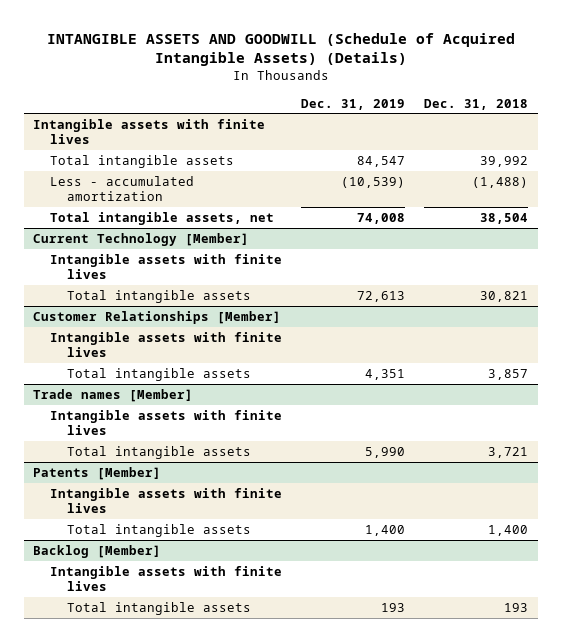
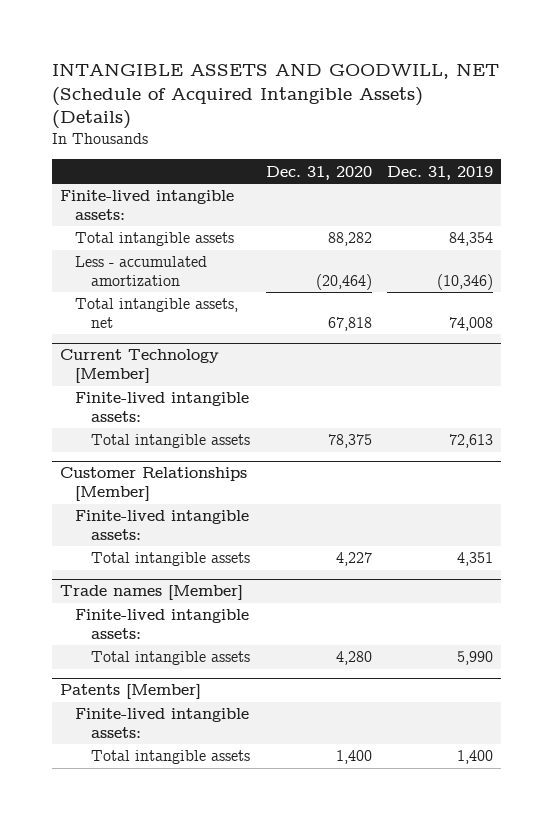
- INTANGIBLE ASSETS AND GOODWILL (Schedule of Acquired Intangible Assets) (Details)
+ INTANGIBLE ASSETS AND GOODWILL, NET (Schedule of Acquired Intangible Assets) (Details)
- | Dec. 31, 2019 | Dec. 31, 2018
+ | Dec. 31, 2020 | Dec. 31, 2019
- Intangible assets with finite lives
- Total intangible assets | 84,547 | 39,992
- Less - accumulated amortization | (10,539) | (1,488)
+ Finite-lived intangible assets:
+ Total intangible assets | 88,282 | 84,354
+ Less - accumulated amortization | (20,464) | (10,346)
@ Current Technology [Member]
- Intangible assets with finite lives
+ Finite-lived intangible assets:
@ Customer Relationships [Member]
- Intangible assets with finite lives
+ Finite-lived intangible assets:
@ Trade names [Member]
- Intangible assets with finite lives
+ Finite-lived intangible assets:
@ Patents [Member]
- Intangible assets with finite lives
+ Finite-lived intangible assets:
- Backlog [Member]
- Intangible assets with finite lives
- Total intangible assets | 193 | 193

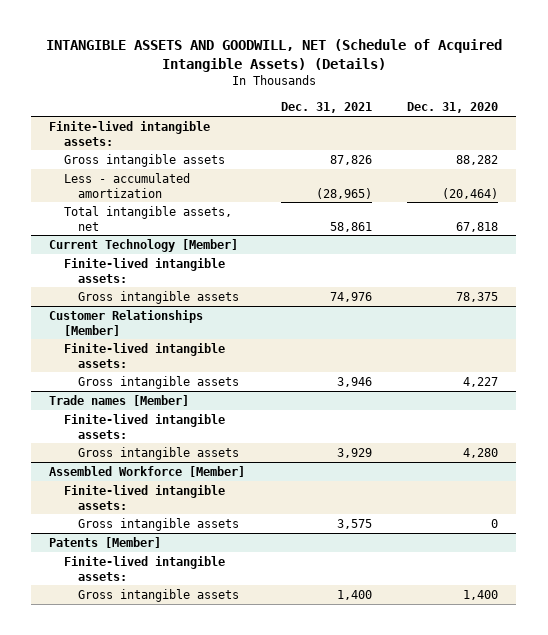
- | Dec. 31, 2020 | Dec. 31, 2019
+ | Dec. 31, 2021 | Dec. 31, 2020
- Total intangible assets | 88,282 | 84,354
+ Gross intangible assets | 87,826 | 88,282
@ Current Technology [Member]
- Total intangible assets | 78,375 | 72,613
+ Gross intangible assets | 74,976 | 78,375
@ Customer Relationships [Member]
- Total intangible assets | 4,227 | 4,351
+ Gross intangible assets | 3,946 | 4,227
@ Trade names [Member]
- Total intangible assets | 4,280 | 5,990
+ Gross intangible assets | 3,929 | 4,280
+ Assembled Workforce [Member]
+ Finite-lived intangible assets:
+ Gross intangible assets | 3,575 | 0
@ Patents [Member]
- Total intangible assets | 1,400 | 1,400
+ Gross intangible assets | 1,400 | 1,400

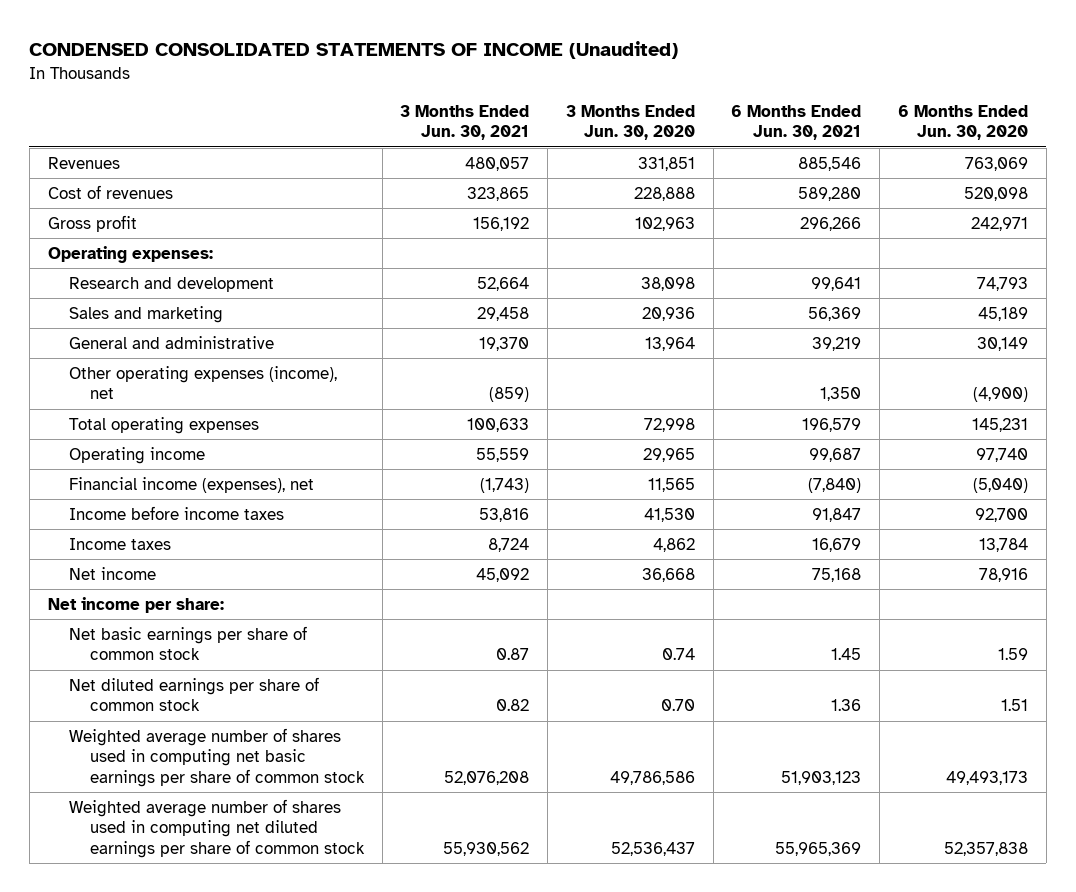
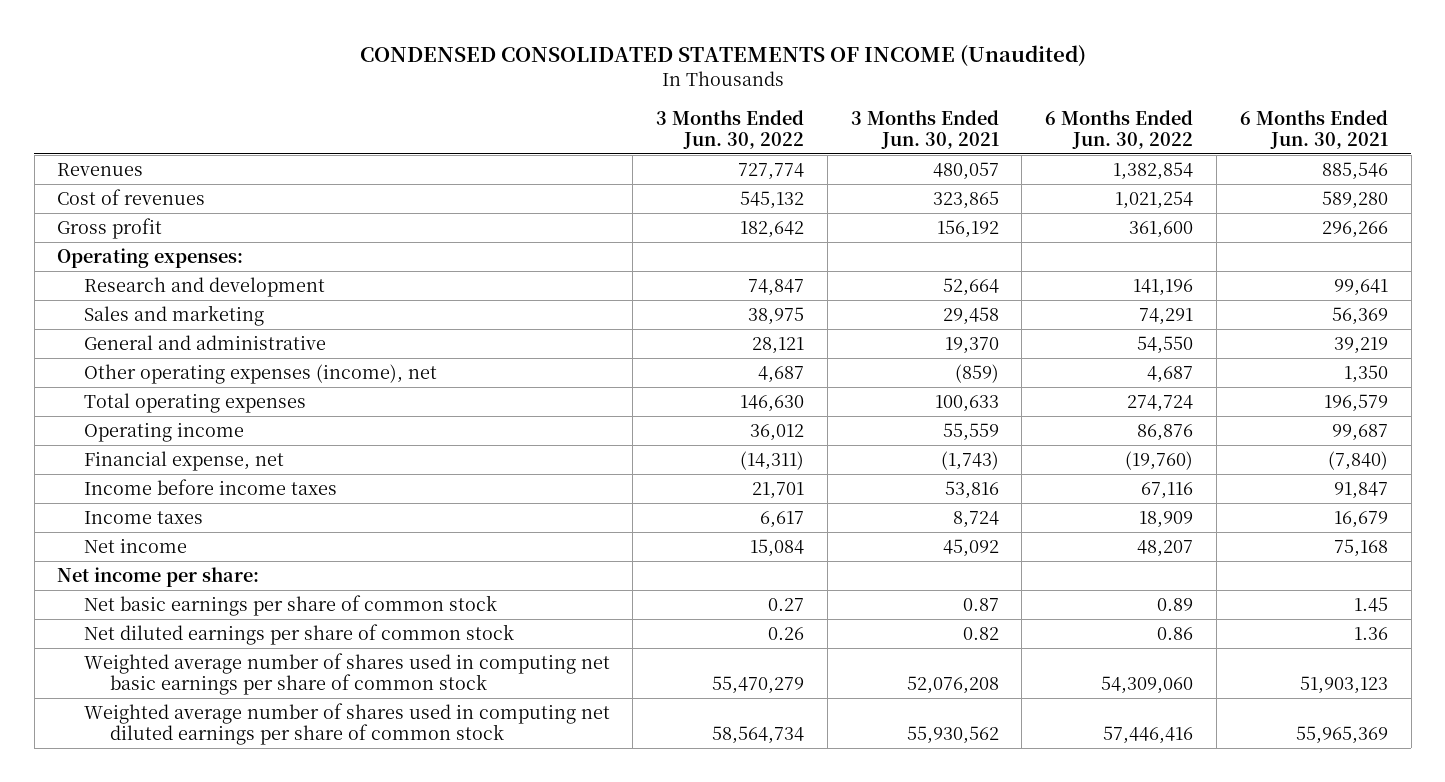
- | 3 Months Ended Jun. 30, 2021 | 3 Months Ended Jun. 30, 2020 | 6 Months Ended Jun. 30, 2021 | 6 Months Ended Jun. 30, 2020
+ | 3 Months Ended Jun. 30, 2022 | 3 Months Ended Jun. 30, 2021 | 6 Months Ended Jun. 30, 2022 | 6 Months Ended Jun. 30, 2021
- Financial income (expenses), net | (1,743) | 11,565 | (7,840) | (5,040)
+ Financial expense, net | (14,311) | (1,743) | (19,760) | (7,840)

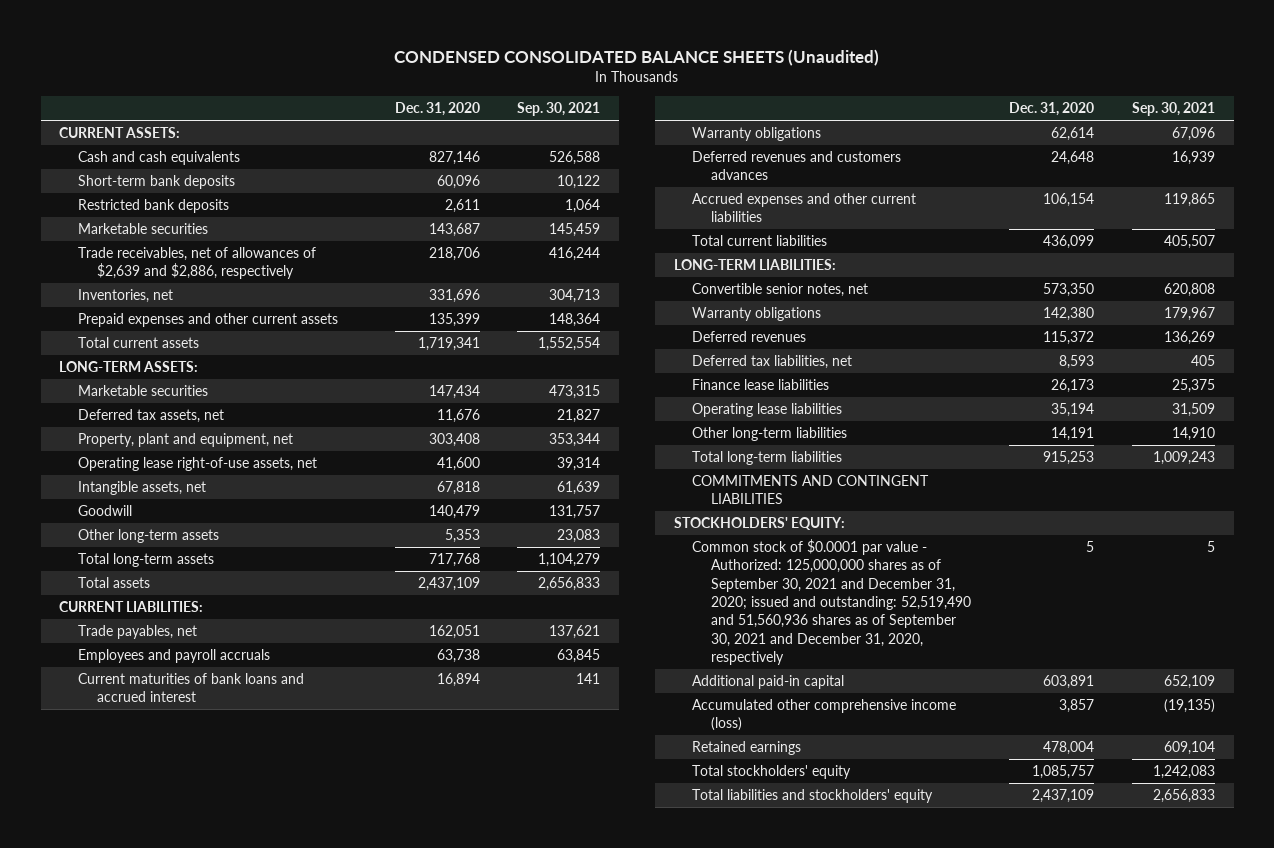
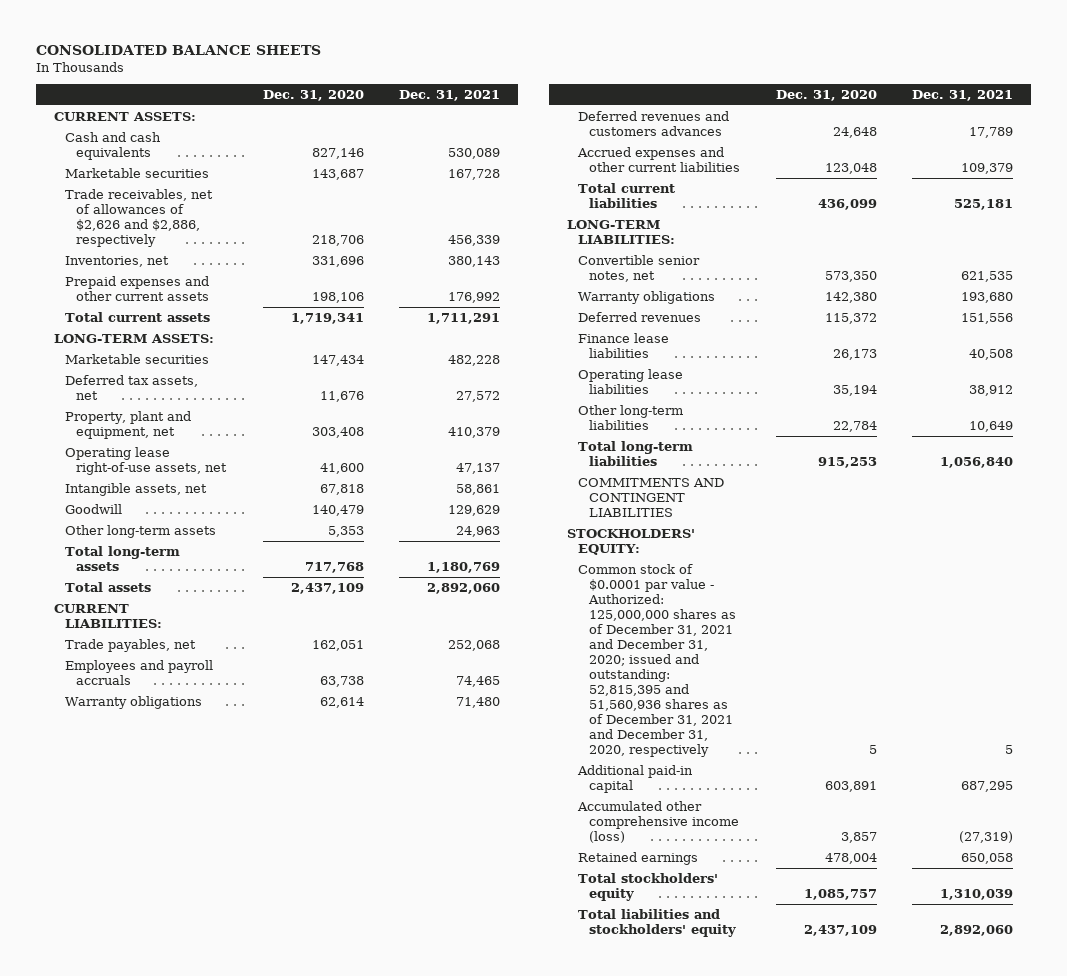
- CONDENSED CONSOLIDATED BALANCE SHEETS (Unaudited)
+ CONSOLIDATED BALANCE SHEETS
- | Dec. 31, 2020 | Sep. 30, 2021
+ | Dec. 31, 2020 | Dec. 31, 2021
- Short-term bank deposits | 60,096 | 10,122
- Restricted bank deposits | 2,611 | 1,064
- Trade receivables, net of allowances of $2,639 and $2,886, respectively | 218,706 | 416,244
+ Trade receivables, net of allowances of $2,626 and $2,886, respectively | 218,706 | 456,339
- Prepaid expenses and other current assets | 135,399 | 148,364
+ Prepaid expenses and other current assets | 198,106 | 176,992
- Current maturities of bank loans and accrued interest | 16,894 | 141
- Accrued expenses and other current liabilities | 106,154 | 119,865
+ Accrued expenses and other current liabilities | 123,048 | 109,379
- Deferred tax liabilities, net | 8,593 | 405
- Other long-term liabilities | 14,191 | 14,910
+ Other long-term liabilities | 22,784 | 10,649
- Common stock of $0.0001 par value - Authorized: 125,000,000 shares as of September 30, 2021 and December 31, 2020; issued and outstanding: 52,519,490 and 51,560,936 shares as of September 30, 2021 and December 31, 2020, respectively | 5 | 5
+ Common stock of $0.0001 par value - Authorized: 125,000,000 shares as of December 31, 2021 and December 31, 2020; issued and outstanding: 52,815,395 and 51,560,936 shares as of December 31, 2021 and December 31, 2020, respectively | 5 | 5

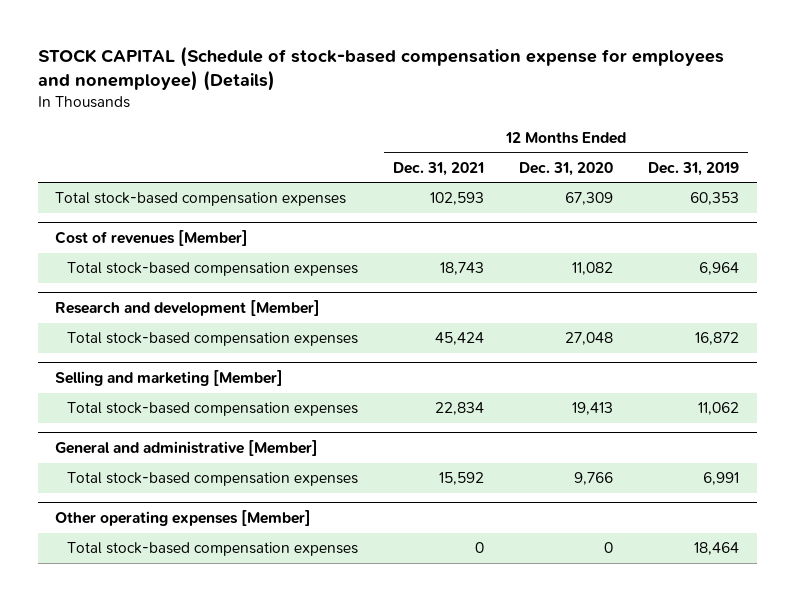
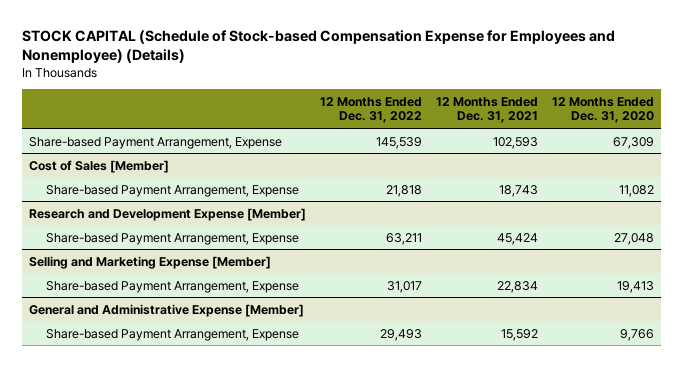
- STOCK CAPITAL (Schedule of stock-based compensation expense for employees and nonemployee) (Details)
+ STOCK CAPITAL (Schedule of Stock-based Compensation Expense for Employees and Nonemployee) (Details)
- | 12 Months Ended Dec. 31, 2021 | 12 Months Ended Dec. 31, 2020 | 12 Months Ended Dec. 31, 2019
+ | 12 Months Ended Dec. 31, 2022 | 12 Months Ended Dec. 31, 2021 | 12 Months Ended Dec. 31, 2020
- Total stock-based compensation expenses | 102,593 | 67,309 | 60,353
- Cost of revenues [Member]
- Total stock-based compensation expenses | 18,743 | 11,082 | 6,964
- Research and development [Member]
- Total stock-based compensation expenses | 45,424 | 27,048 | 16,872
- Selling and marketing [Member]
- Total stock-based compensation expenses | 22,834 | 19,413 | 11,062
- General and administrative [Member]
- Total stock-based compensation expenses | 15,592 | 9,766 | 6,991
- Other operating expenses [Member]
- Total stock-based compensation expenses | 0 | 0 | 18,464
+ Share-based Payment Arrangement, Expense | 145,539 | 102,593 | 67,309
+ Cost of Sales [Member]
+ Share-based Payment Arrangement, Expense | 21,818 | 18,743 | 11,082
+ Research and Development Expense [Member]
+ Share-based Payment Arrangement, Expense | 63,211 | 45,424 | 27,048
+ Selling and Marketing Expense [Member]
+ Share-based Payment Arrangement, Expense | 31,017 | 22,834 | 19,413
+ General and Administrative Expense [Member]
+ Share-based Payment Arrangement, Expense | 29,493 | 15,592 | 9,766

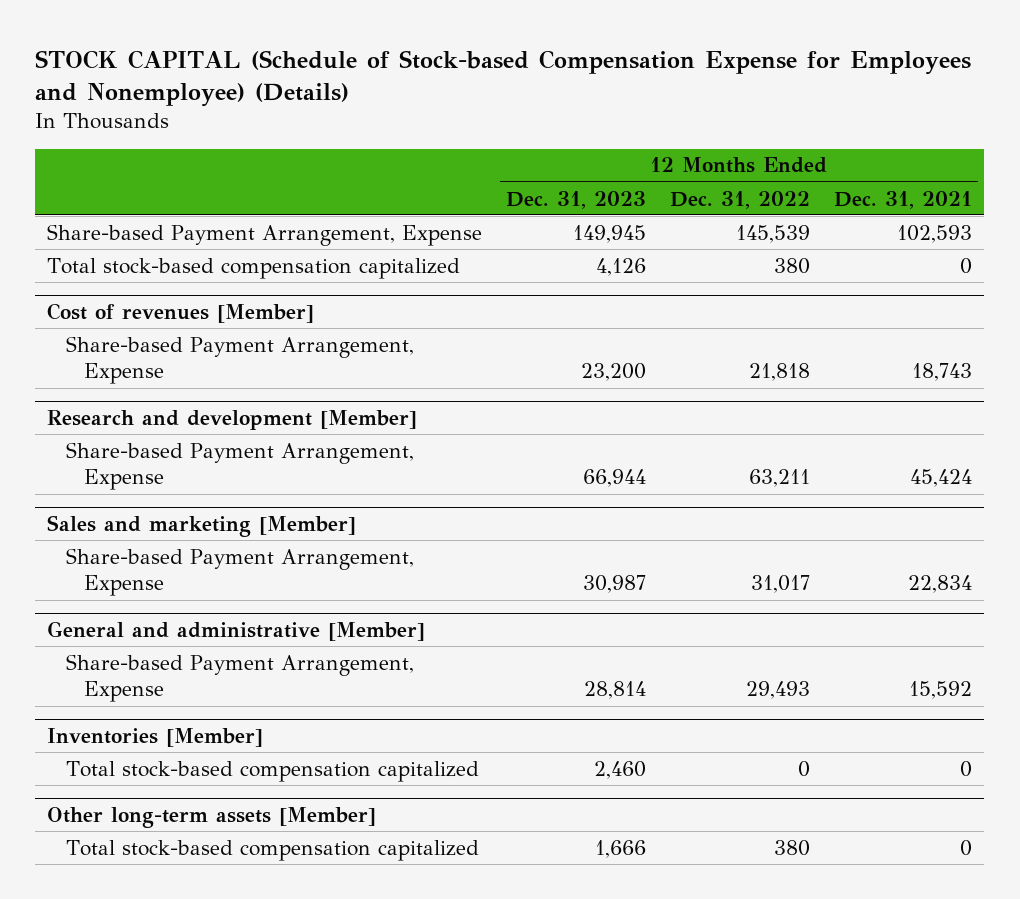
- | 12 Months Ended Dec. 31, 2022 | 12 Months Ended Dec. 31, 2021 | 12 Months Ended Dec. 31, 2020
+ | 12 Months Ended Dec. 31, 2023 | 12 Months Ended Dec. 31, 2022 | 12 Months Ended Dec. 31, 2021
- Cost of Sales [Member]
+ Total stock-based compensation capitalized | 4,126 | 380 | 0
+ Cost of revenues [Member]
- Research and Development Expense [Member]
+ Research and development [Member]
- Selling and Marketing Expense [Member]
+ Sales and marketing [Member]
- General and Administrative Expense [Member]
+ General and administrative [Member]
+ Inventories [Member]
+ Total stock-based compensation capitalized | 2,460 | 0 | 0
+ Other long-term assets [Member]
+ Total stock-based compensation capitalized | 1,666 | 380 | 0

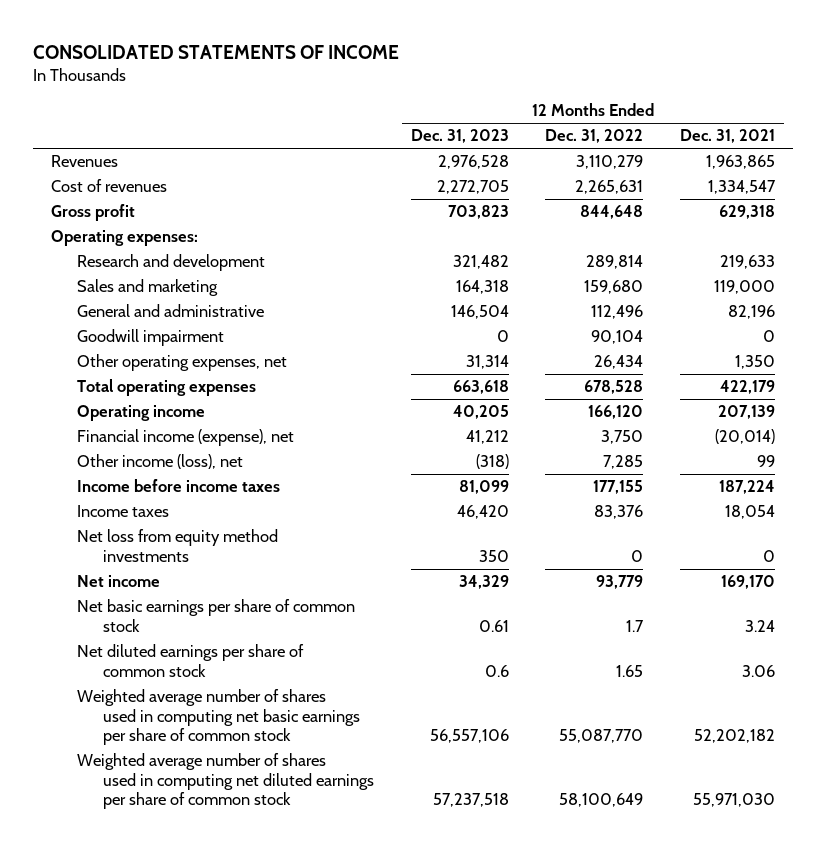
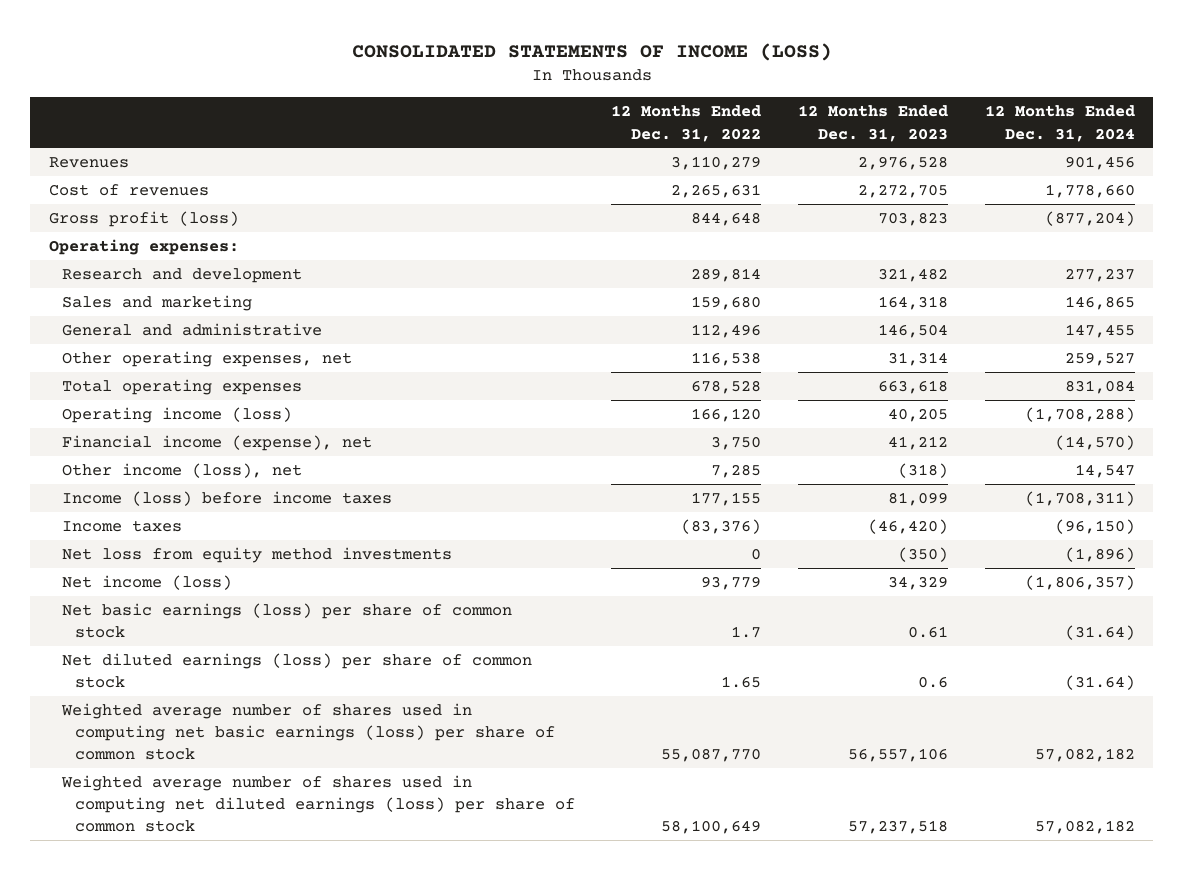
- CONSOLIDATED STATEMENTS OF INCOME
+ CONSOLIDATED STATEMENTS OF INCOME (LOSS)
- | 12 Months Ended Dec. 31, 2023 | 12 Months Ended Dec. 31, 2022 | 12 Months Ended Dec. 31, 2021
+ | 12 Months Ended Dec. 31, 2022 | 12 Months Ended Dec. 31, 2023 | 12 Months Ended Dec. 31, 2024
- Gross profit | 703,823 | 844,648 | 629,318
+ Gross profit (loss) | 844,648 | 703,823 | (877,204)
- Goodwill impairment | 0 | 90,104 | 0
- Other operating expenses, net | 31,314 | 26,434 | 1,350
+ Other operating expenses, net | 116,538 | 31,314 | 259,527
- Operating income | 40,205 | 166,120 | 207,139
+ Operating income (loss) | 166,120 | 40,205 | (1,708,288)
- Income before income taxes | 81,099 | 177,155 | 187,224
- Income taxes | 46,420 | 83,376 | 18,054
- Net loss from equity method investments | 350 | 0 | 0
- Net income | 34,329 | 93,779 | 169,170
- Net basic earnings per share of common stock | 0.61 | 1.7 | 3.24
- Net diluted earnings per share of common stock | 0.6 | 1.65 | 3.06
- Weighted average number of shares used in computing net basic earnings per share of common stock | 56,557,106 | 55,087,770 | 52,202,182
- Weighted average number of shares used in computing net diluted earnings per share of common stock | 57,237,518 | 58,100,649 | 55,971,030
+ Income (loss) before income taxes | 177,155 | 81,099 | (1,708,311)
+ Income taxes | (83,376) | (46,420) | (96,150)
+ Net loss from equity method investments | 0 | (350) | (1,896)
+ Net income (loss) | 93,779 | 34,329 | (1,806,357)
+ Net basic earnings (loss) per share of common stock | 1.7 | 0.61 | (31.64)
+ Net diluted earnings (loss) per share of common stock | 1.65 | 0.6 | (31.64)
+ Weighted average number of shares used in computing net basic earnings (loss) per share of common stock | 55,087,770 | 56,557,106 | 57,082,182
+ Weighted average number of shares used in computing net diluted earnings (loss) per share of common stock | 58,100,649 | 57,237,518 | 57,082,182

